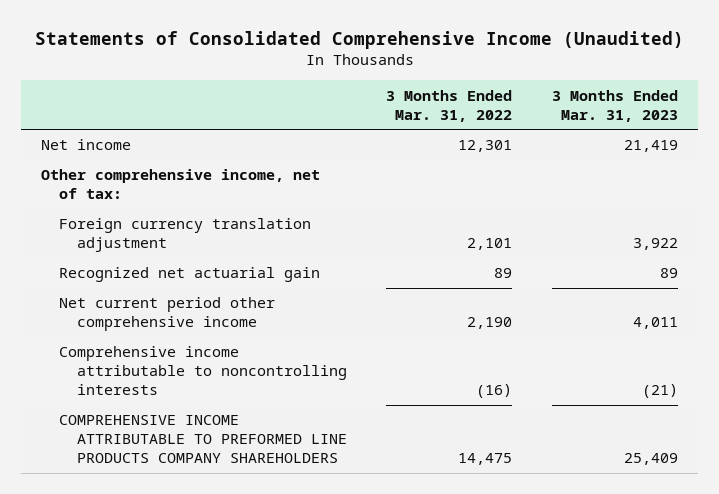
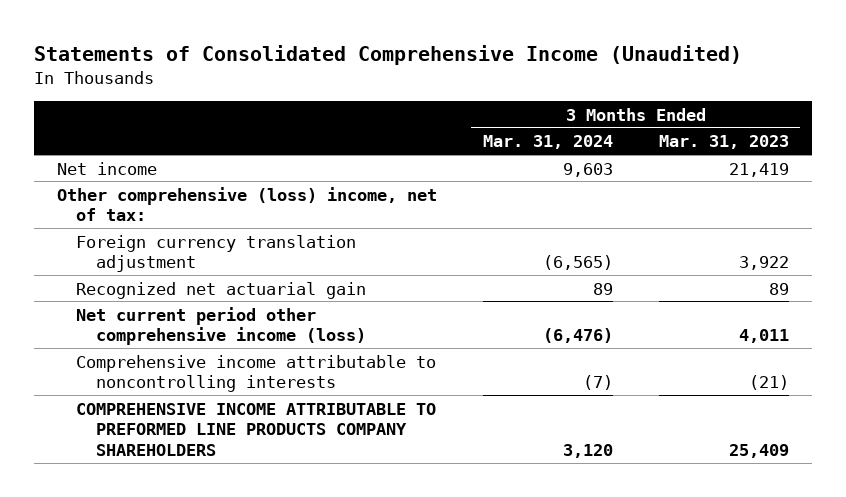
- | 3 Months Ended Mar. 31, 2022 | 3 Months Ended Mar. 31, 2023
+ | 3 Months Ended Mar. 31, 2024 | 3 Months Ended Mar. 31, 2023
- Other comprehensive income, net of tax:
+ Other comprehensive (loss) income, net of tax:
- Net current period other comprehensive income | 2,190 | 4,011
+ Net current period other comprehensive income (loss) | (6,476) | 4,011

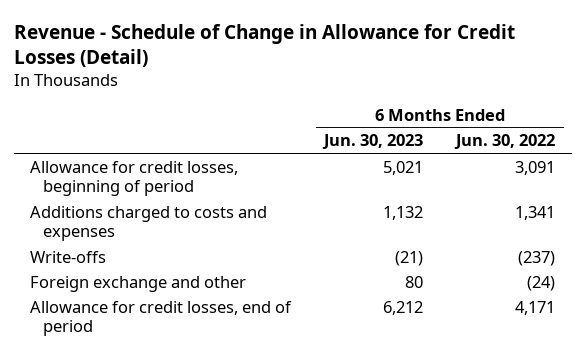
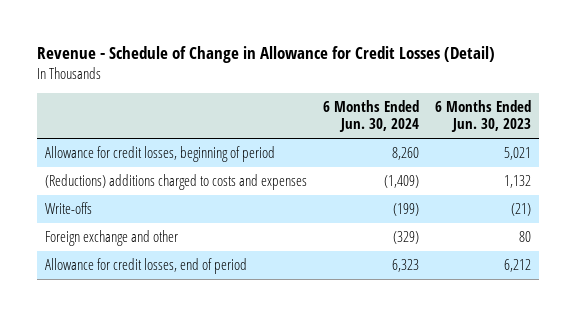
- | 6 Months Ended Jun. 30, 2023 | 6 Months Ended Jun. 30, 2022
+ | 6 Months Ended Jun. 30, 2024 | 6 Months Ended Jun. 30, 2023
- Additions charged to costs and expenses | 1,132 | 1,341
+ (Reductions) additions charged to costs and expenses | (1,409) | 1,132

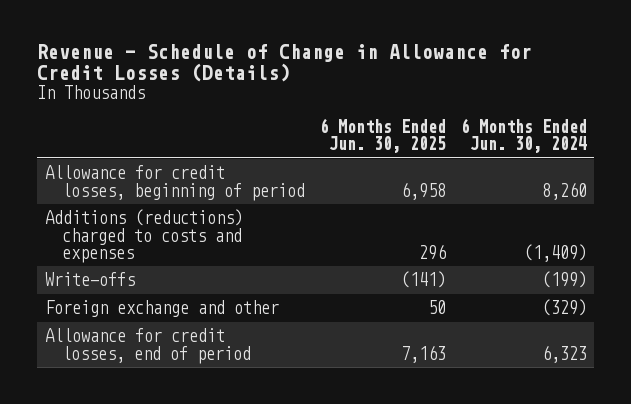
- Revenue - Schedule of Change in Allowance for Credit Losses (Detail)
+ Revenue - Schedule of Change in Allowance for Credit Losses (Details)
- | 6 Months Ended Jun. 30, 2024 | 6 Months Ended Jun. 30, 2023
+ | 6 Months Ended Jun. 30, 2025 | 6 Months Ended Jun. 30, 2024
- (Reductions) additions charged to costs and expenses | (1,409) | 1,132
+ Additions (reductions) charged to costs and expenses | 296 | (1,409)

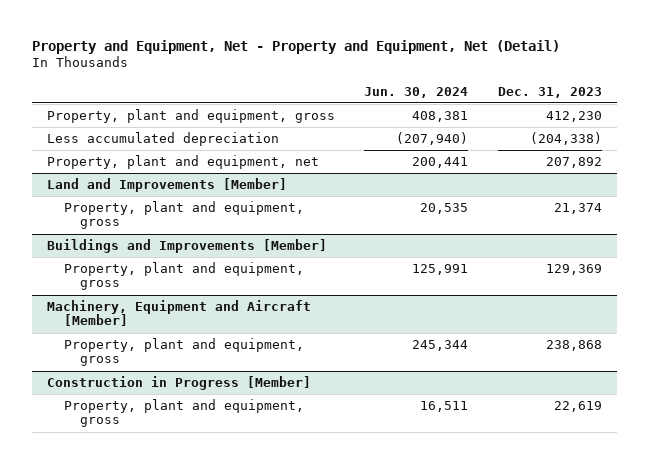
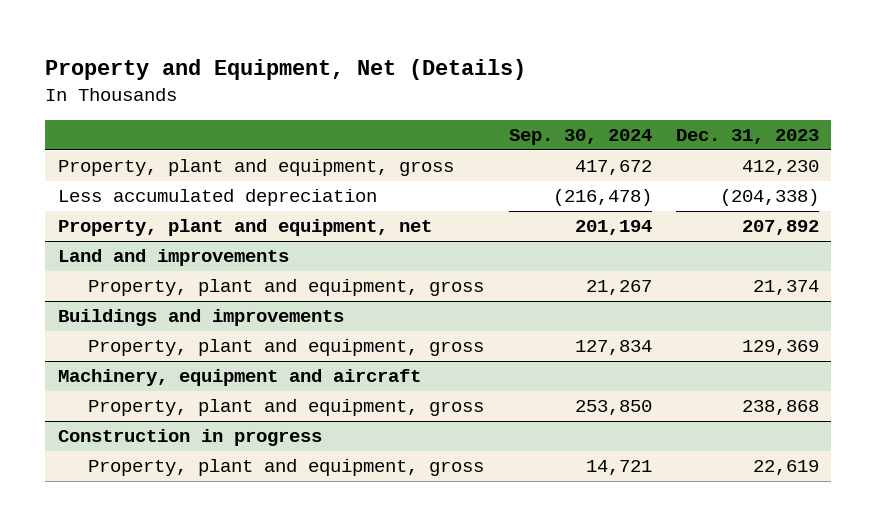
- Property and Equipment, Net - Property and Equipment, Net (Detail)
+ Property and Equipment, Net (Details)
- | Jun. 30, 2024 | Dec. 31, 2023
+ | Sep. 30, 2024 | Dec. 31, 2023
- Land and Improvements [Member]
+ Land and improvements
- Buildings and Improvements [Member]
+ Buildings and improvements
- Machinery, Equipment and Aircraft [Member]
+ Machinery, equipment and aircraft
- Construction in Progress [Member]
+ Construction in progress

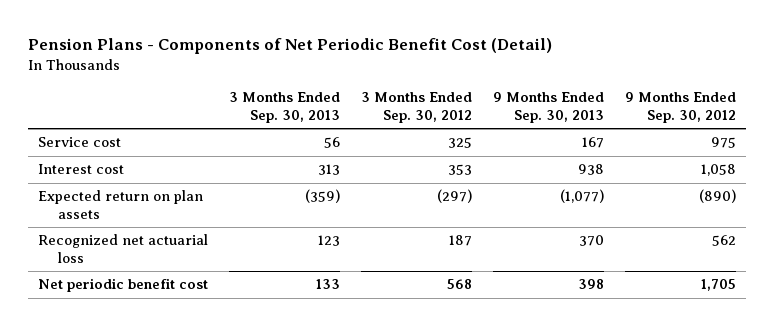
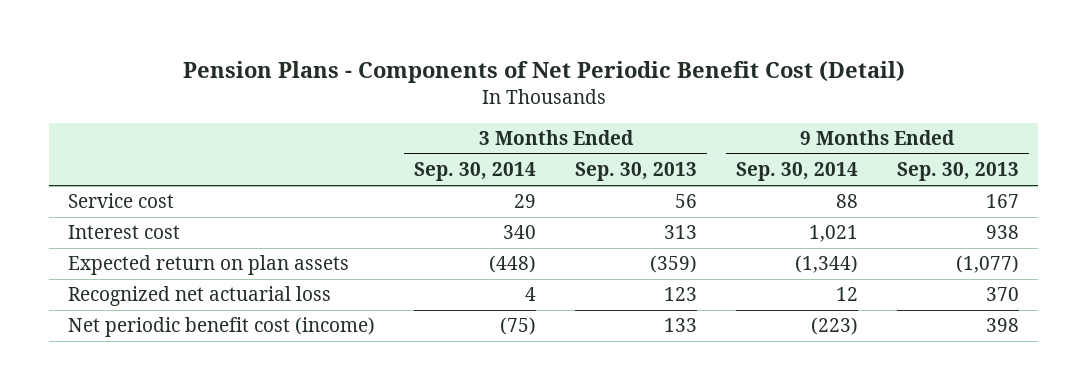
- | 3 Months Ended Sep. 30, 2013 | 3 Months Ended Sep. 30, 2012 | 9 Months Ended Sep. 30, 2013 | 9 Months Ended Sep. 30, 2012
+ | 3 Months Ended Sep. 30, 2014 | 3 Months Ended Sep. 30, 2013 | 9 Months Ended Sep. 30, 2014 | 9 Months Ended Sep. 30, 2013
- Net periodic benefit cost | 133 | 568 | 398 | 1,705
+ Net periodic benefit cost (income) | (75) | 133 | (223) | 398

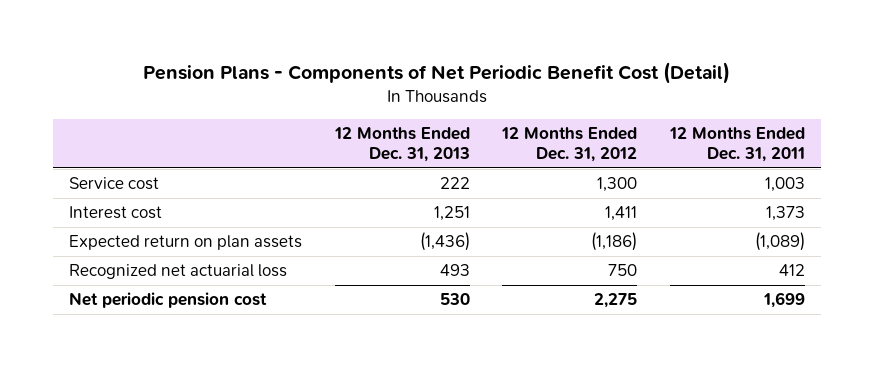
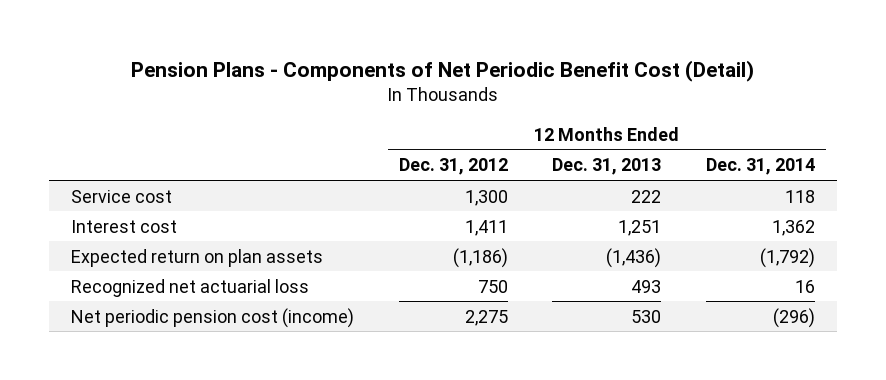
- | 12 Months Ended Dec. 31, 2013 | 12 Months Ended Dec. 31, 2012 | 12 Months Ended Dec. 31, 2011
+ | 12 Months Ended Dec. 31, 2012 | 12 Months Ended Dec. 31, 2013 | 12 Months Ended Dec. 31, 2014
- Net periodic pension cost | 530 | 2,275 | 1,699
+ Net periodic pension cost (income) | 2,275 | 530 | (296)

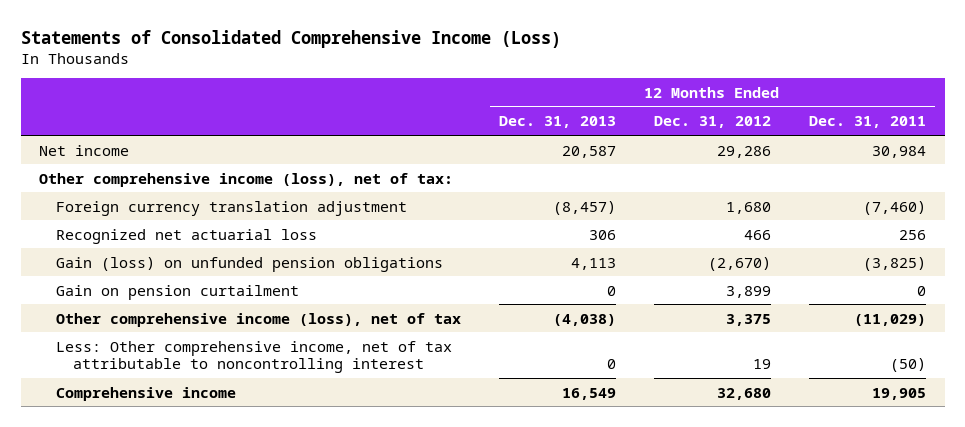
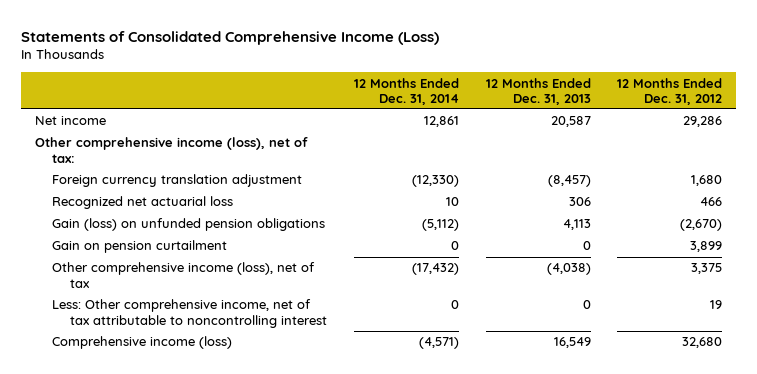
- | 12 Months Ended Dec. 31, 2013 | 12 Months Ended Dec. 31, 2012 | 12 Months Ended Dec. 31, 2011
+ | 12 Months Ended Dec. 31, 2014 | 12 Months Ended Dec. 31, 2013 | 12 Months Ended Dec. 31, 2012
- Comprehensive income | 16,549 | 32,680 | 19,905
+ Comprehensive income (loss) | (4,571) | 16,549 | 32,680

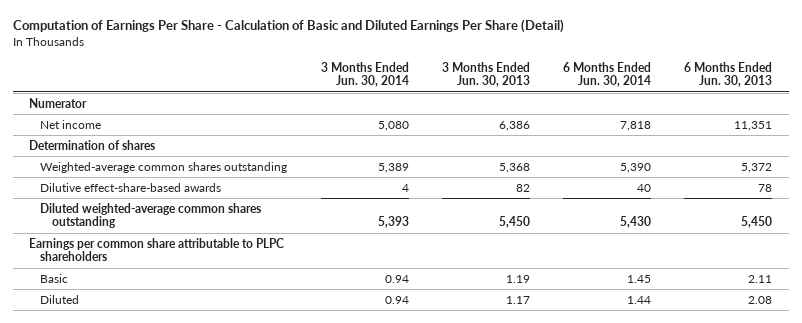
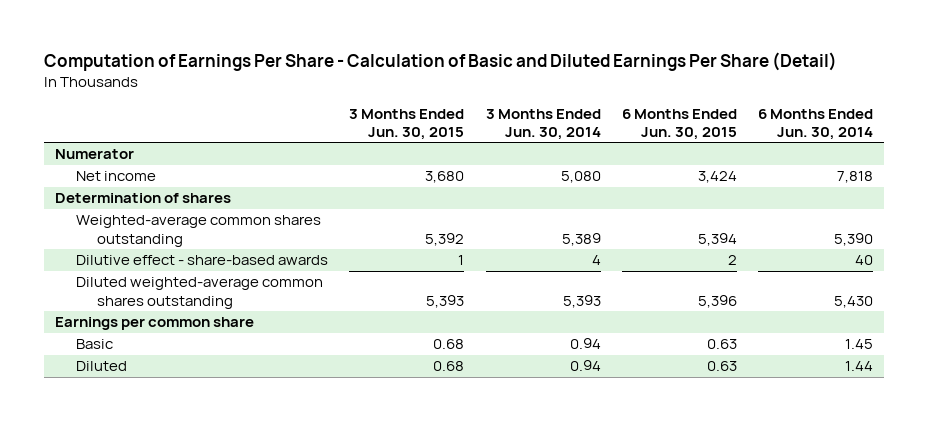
- | 3 Months Ended Jun. 30, 2014 | 3 Months Ended Jun. 30, 2013 | 6 Months Ended Jun. 30, 2014 | 6 Months Ended Jun. 30, 2013
+ | 3 Months Ended Jun. 30, 2015 | 3 Months Ended Jun. 30, 2014 | 6 Months Ended Jun. 30, 2015 | 6 Months Ended Jun. 30, 2014
- Dilutive effect-share-based awards | 4 | 82 | 40 | 78
+ Dilutive effect - share-based awards | 1 | 4 | 2 | 40
- Earnings per common share attributable to PLPC shareholders
+ Earnings per common share

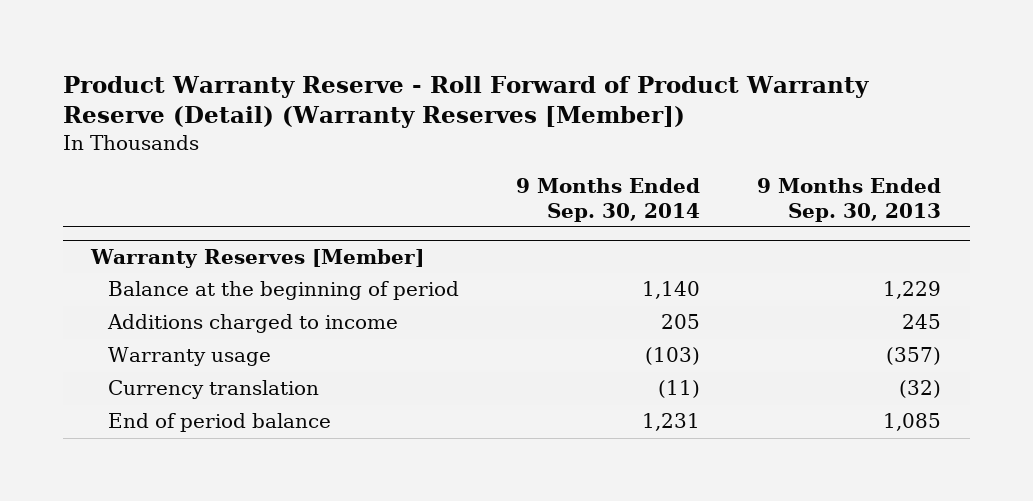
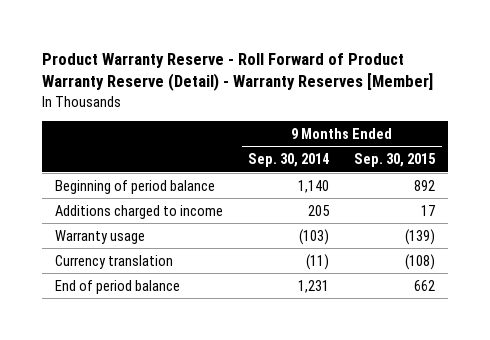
- Product Warranty Reserve - Roll Forward of Product Warranty Reserve (Detail) (Warranty Reserves [Member])
+ Product Warranty Reserve - Roll Forward of Product Warranty Reserve (Detail) - Warranty Reserves [Member]
- | 9 Months Ended Sep. 30, 2014 | 9 Months Ended Sep. 30, 2013
+ | 9 Months Ended Sep. 30, 2014 | 9 Months Ended Sep. 30, 2015
- Warranty Reserves [Member]
- Balance at the beginning of period | 1,140 | 1,229
+ Beginning of period balance | 1,140 | 892

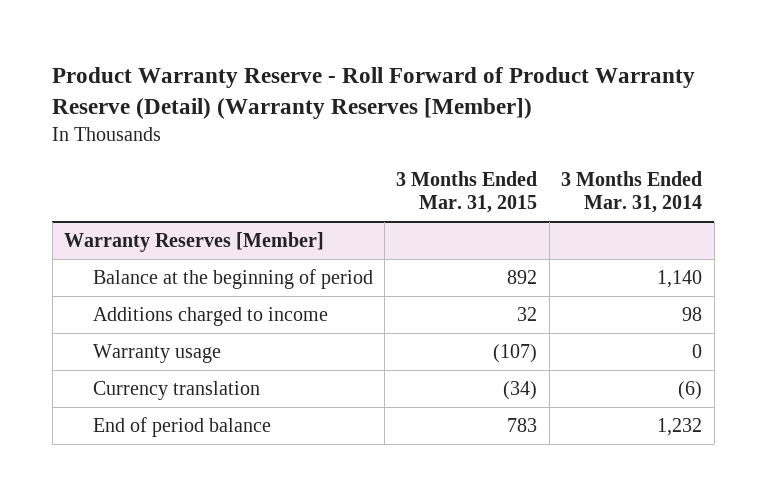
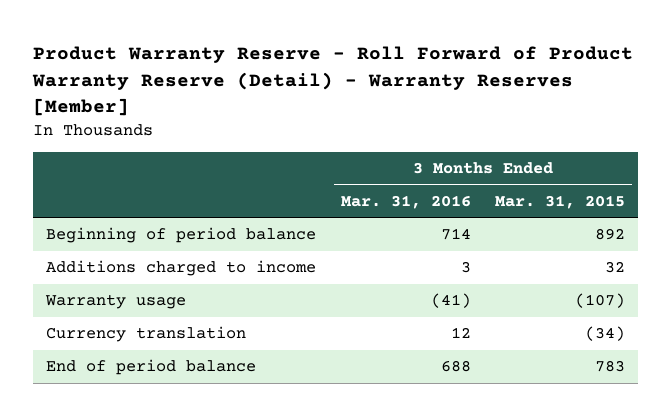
- Product Warranty Reserve - Roll Forward of Product Warranty Reserve (Detail) (Warranty Reserves [Member])
+ Product Warranty Reserve - Roll Forward of Product Warranty Reserve (Detail) - Warranty Reserves [Member]
- | 3 Months Ended Mar. 31, 2015 | 3 Months Ended Mar. 31, 2014
+ | 3 Months Ended Mar. 31, 2016 | 3 Months Ended Mar. 31, 2015
- Warranty Reserves [Member]
- Balance at the beginning of period | 892 | 1,140
+ Beginning of period balance | 714 | 892

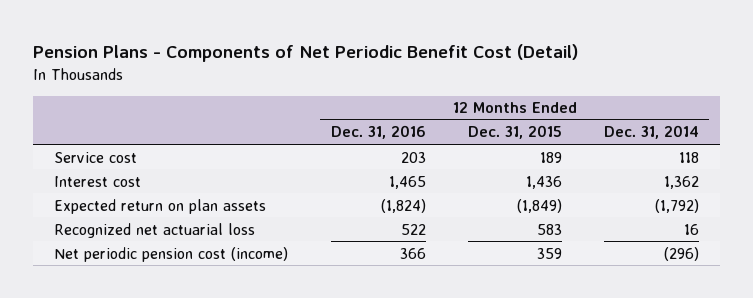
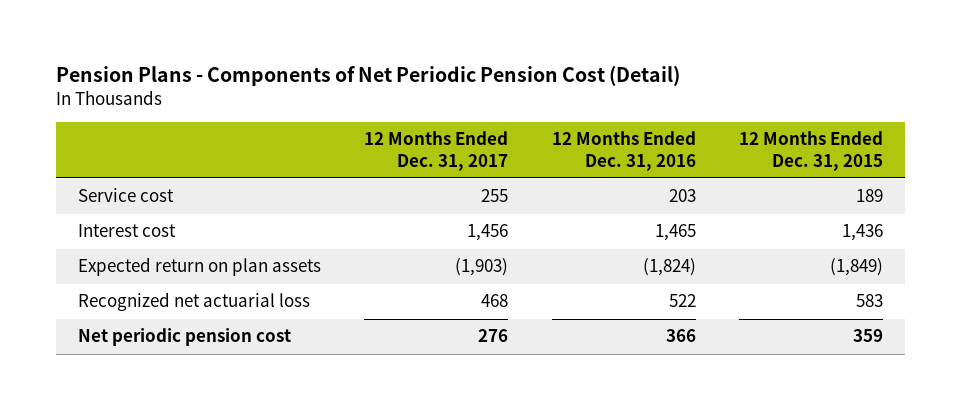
- Pension Plans - Components of Net Periodic Benefit Cost (Detail)
+ Pension Plans - Components of Net Periodic Pension Cost (Detail)
- | 12 Months Ended Dec. 31, 2016 | 12 Months Ended Dec. 31, 2015 | 12 Months Ended Dec. 31, 2014
+ | 12 Months Ended Dec. 31, 2017 | 12 Months Ended Dec. 31, 2016 | 12 Months Ended Dec. 31, 2015
- Net periodic pension cost (income) | 366 | 359 | (296)
+ Net periodic pension cost | 276 | 366 | 359

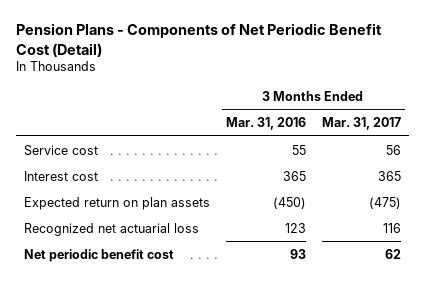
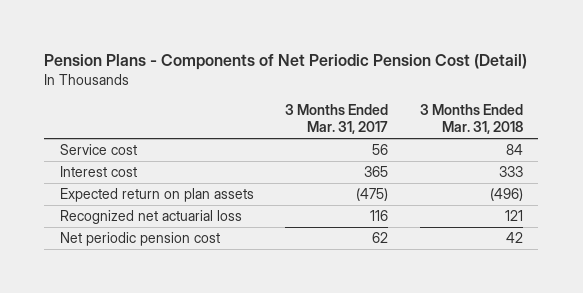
- Pension Plans - Components of Net Periodic Benefit Cost (Detail)
+ Pension Plans - Components of Net Periodic Pension Cost (Detail)
- | 3 Months Ended Mar. 31, 2016 | 3 Months Ended Mar. 31, 2017
+ | 3 Months Ended Mar. 31, 2017 | 3 Months Ended Mar. 31, 2018
- Net periodic benefit cost | 93 | 62
+ Net periodic pension cost | 62 | 42

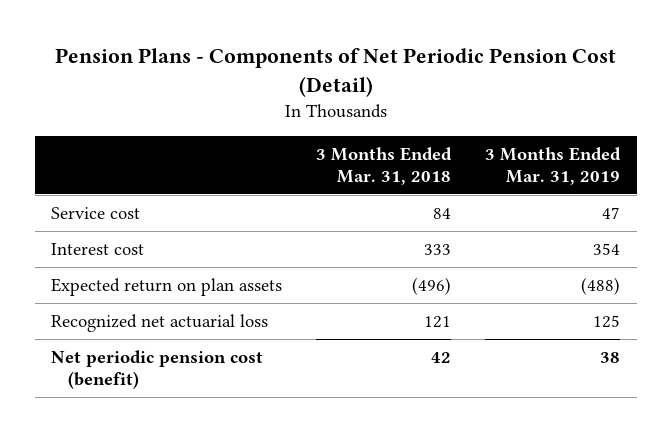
- | 3 Months Ended Mar. 31, 2017 | 3 Months Ended Mar. 31, 2018
+ | 3 Months Ended Mar. 31, 2018 | 3 Months Ended Mar. 31, 2019
- Net periodic pension cost | 62 | 42
+ Net periodic pension cost (benefit) | 42 | 38

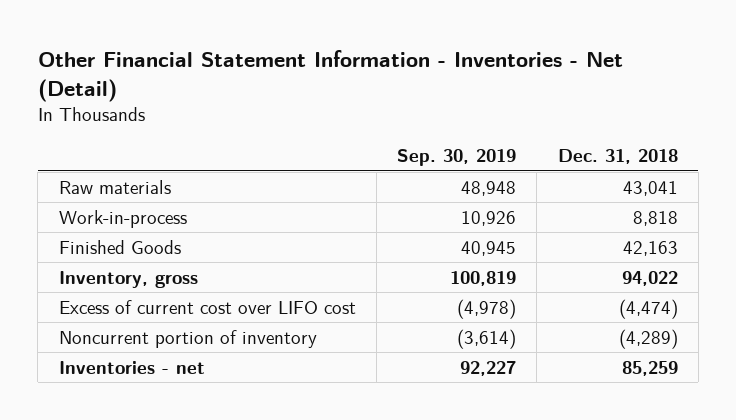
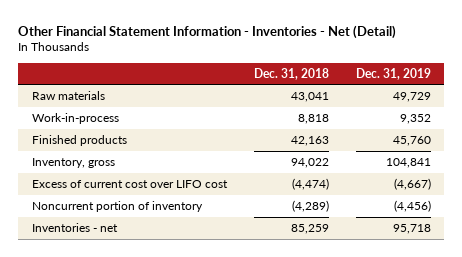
- | Sep. 30, 2019 | Dec. 31, 2018
+ | Dec. 31, 2018 | Dec. 31, 2019
- Finished Goods | 40,945 | 42,163
+ Finished products | 42,163 | 45,760

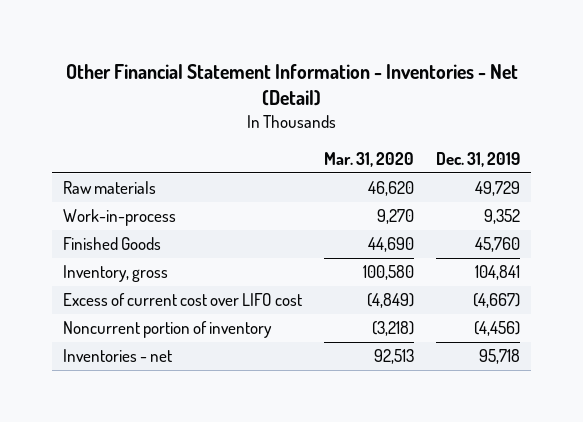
- | Dec. 31, 2018 | Dec. 31, 2019
+ | Mar. 31, 2020 | Dec. 31, 2019
- Finished products | 42,163 | 45,760
+ Finished Goods | 44,690 | 45,760

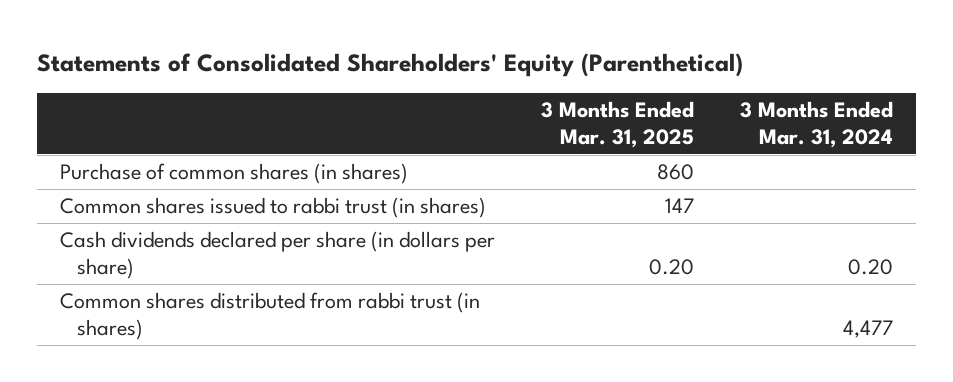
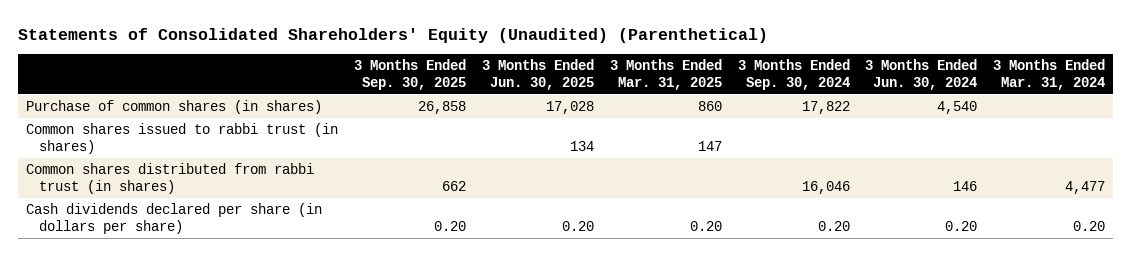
- Statements of Consolidated Shareholders' Equity (Parenthetical)
+ Statements of Consolidated Shareholders' Equity (Unaudited) (Parenthetical)
- | 3 Months Ended Mar. 31, 2025 | 3 Months Ended Mar. 31, 2024
+ | 3 Months Ended Sep. 30, 2025 | 3 Months Ended Jun. 30, 2025 | 3 Months Ended Mar. 31, 2025 | 3 Months Ended Sep. 30, 2024 | 3 Months Ended Jun. 30, 2024 | 3 Months Ended Mar. 31, 2024
moved down: Cash dividends declared per share (in dollars per share) | 0.20 | 0.20 | 0.20 | 0.20 | 0.20 | 0.20

